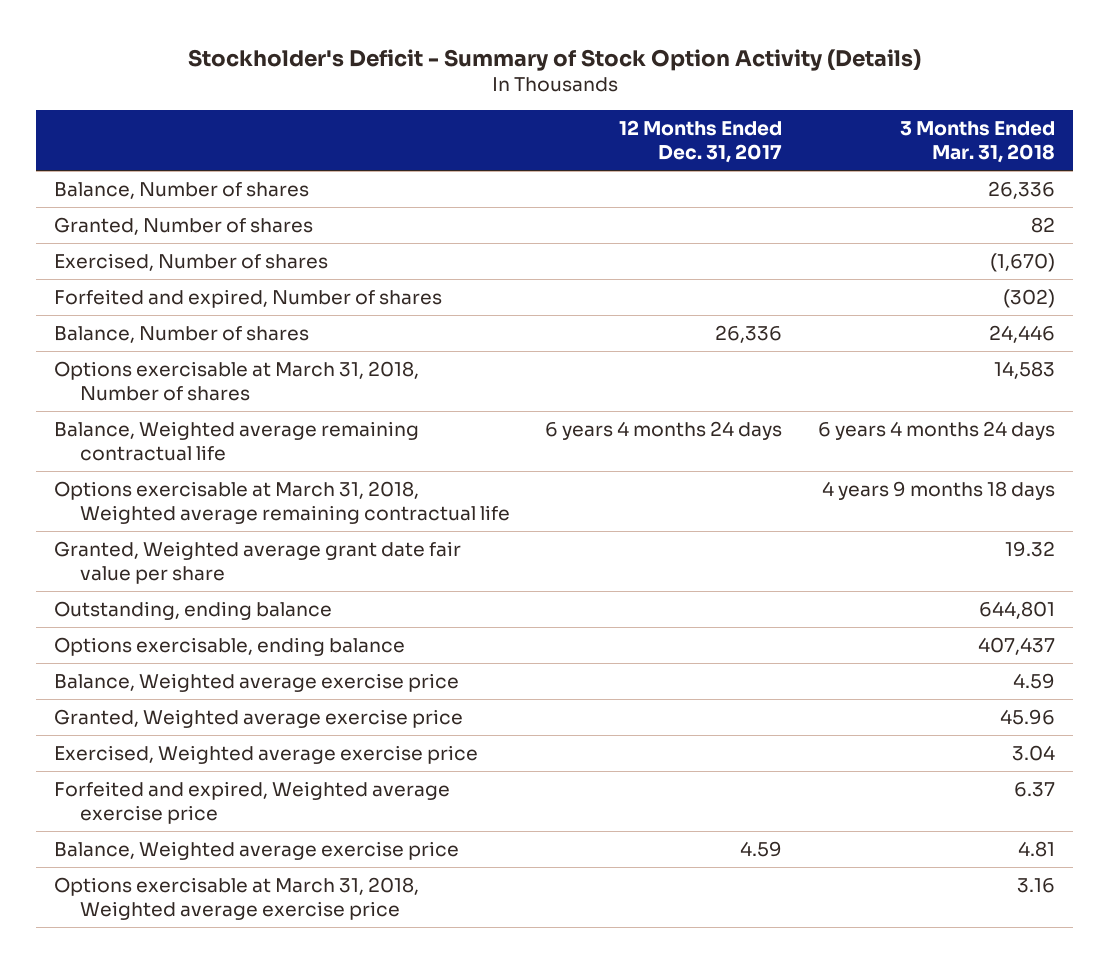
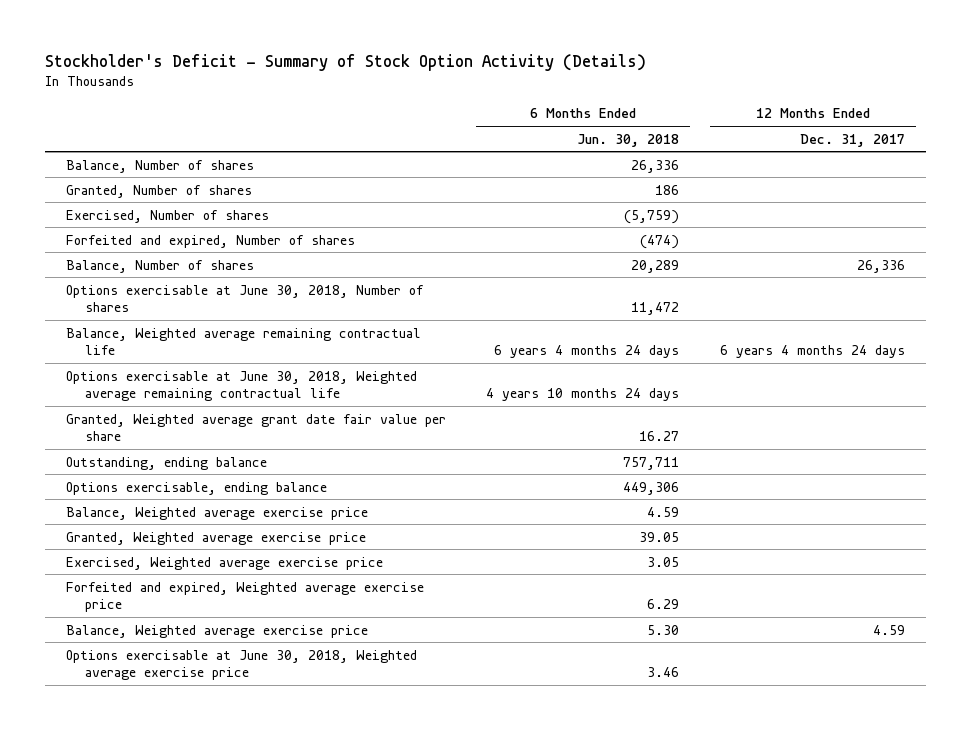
- | 12 Months Ended Dec. 31, 2017 | 3 Months Ended Mar. 31, 2018
+ | 6 Months Ended Jun. 30, 2018 | 12 Months Ended Dec. 31, 2017
- Options exercisable at March 31, 2018, Number of shares | | 14,583
+ Options exercisable at June 30, 2018, Number of shares | 11,472 |
- Options exercisable at March 31, 2018, Weighted average remaining contractual life | | 4 years 9 months 18 days
+ Options exercisable at June 30, 2018, Weighted average remaining contractual life | 4 years 10 months 24 days |
- Options exercisable at March 31, 2018, Weighted average exercise price | | 3.16
+ Options exercisable at June 30, 2018, Weighted average exercise price | 3.46 |

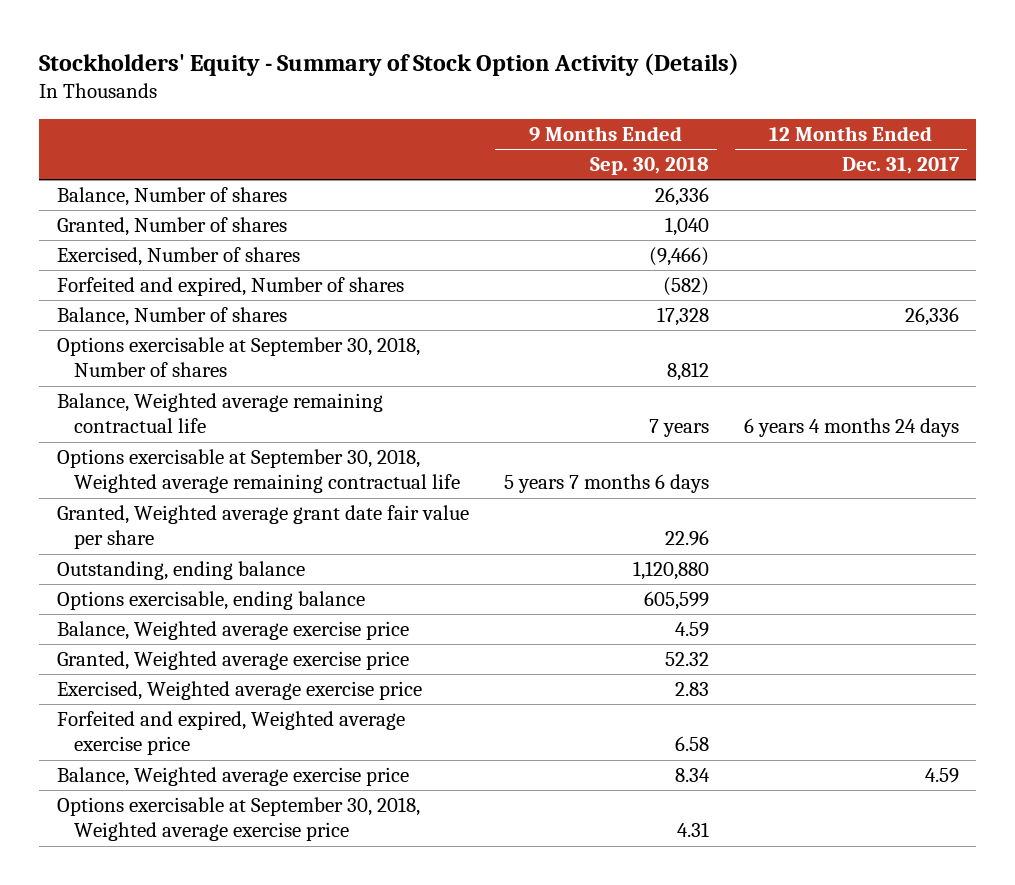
- Stockholder's Deficit - Summary of Stock Option Activity (Details)
+ Stockholders' Equity - Summary of Stock Option Activity (Details)
- | 6 Months Ended Jun. 30, 2018 | 12 Months Ended Dec. 31, 2017
+ | 9 Months Ended Sep. 30, 2018 | 12 Months Ended Dec. 31, 2017
- Options exercisable at June 30, 2018, Number of shares | 11,472 |
+ Options exercisable at September 30, 2018, Number of shares | 8,812 |
- Options exercisable at June 30, 2018, Weighted average remaining contractual life | 4 years 10 months 24 days |
+ Options exercisable at September 30, 2018, Weighted average remaining contractual life | 5 years 7 months 6 days |
- Options exercisable at June 30, 2018, Weighted average exercise price | 3.46 |
+ Options exercisable at September 30, 2018, Weighted average exercise price | 4.31 |

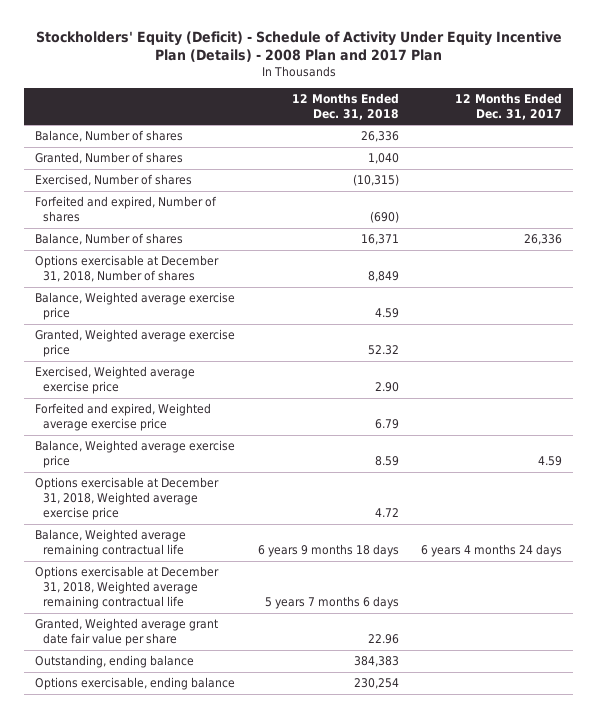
- Stockholders' Equity - Summary of Stock Option Activity (Details)
+ Stockholders' Equity (Deficit) - Schedule of Activity Under Equity Incentive Plan (Details) - 2008 Plan and 2017 Plan
- | 9 Months Ended Sep. 30, 2018 | 12 Months Ended Dec. 31, 2017
+ | 12 Months Ended Dec. 31, 2018 | 12 Months Ended Dec. 31, 2017
- Options exercisable at September 30, 2018, Number of shares | 8,812 |
- Options exercisable at September 30, 2018, Weighted average remaining contractual life | 5 years 7 months 6 days |
+ Options exercisable at December 31, 2018, Number of shares | 8,849 |
- Options exercisable at September 30, 2018, Weighted average exercise price | 4.31 |
+ Options exercisable at December 31, 2018, Weighted average exercise price | 4.72 |
moved down: Balance, Weighted average remaining contractual life | 6 years 9 months 18 days | 6 years 4 months 24 days
+ Options exercisable at December 31, 2018, Weighted average remaining contractual life | 5 years 7 months 6 days |
moved down: Granted, Weighted average grant date fair value per share | 22.96 |
moved down: Outstanding, ending balance | 384,383 |
moved down: Options exercisable, ending balance | 230,254 |

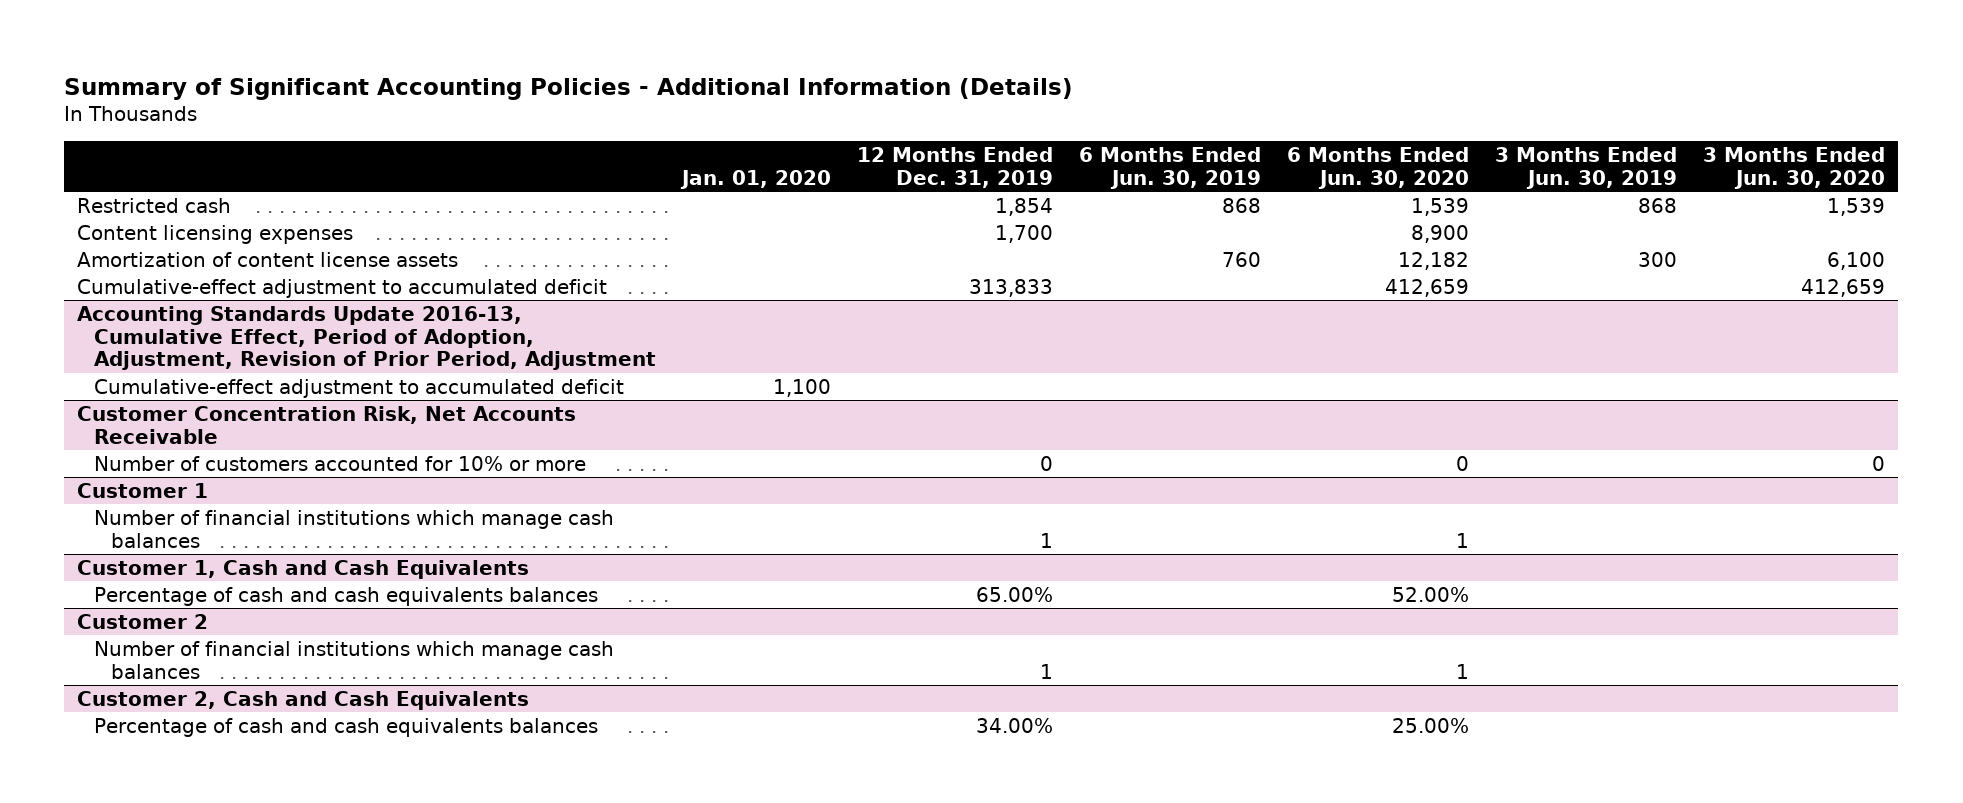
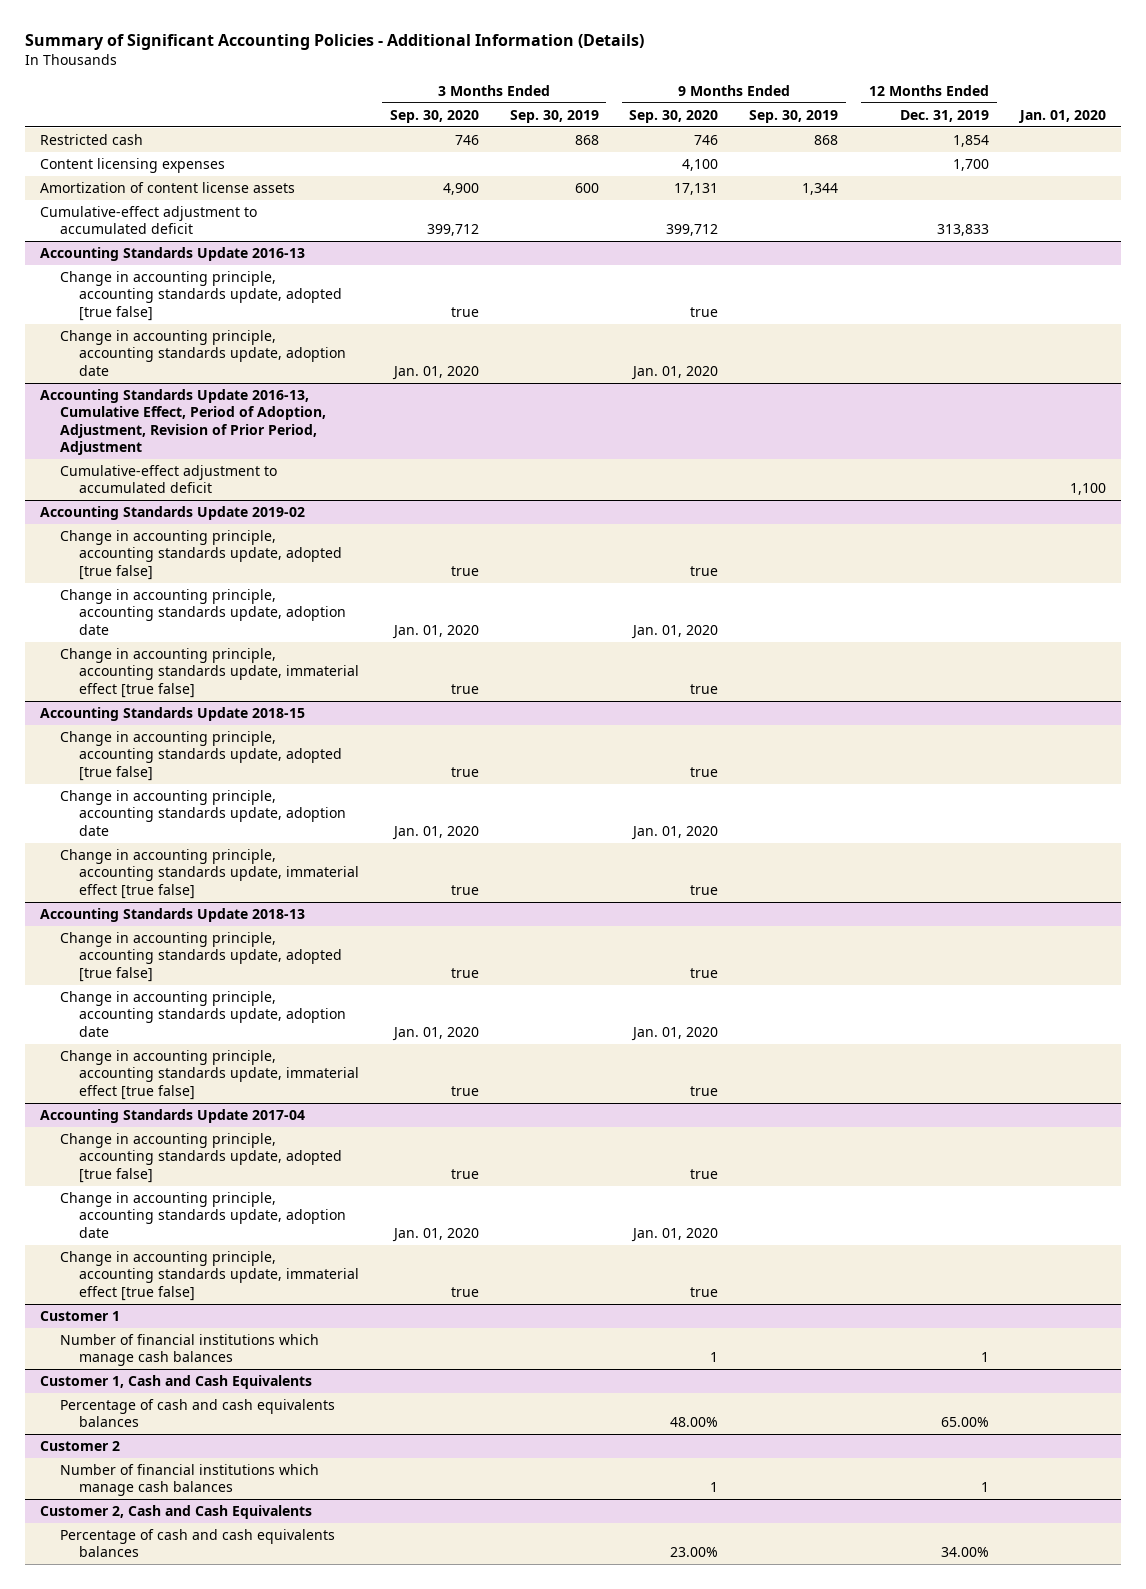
- | Jan. 01, 2020 | 12 Months Ended Dec. 31, 2019 | 6 Months Ended Jun. 30, 2019 | 6 Months Ended Jun. 30, 2020 | 3 Months Ended Jun. 30, 2019 | 3 Months Ended Jun. 30, 2020
+ | 3 Months Ended Sep. 30, 2020 | 3 Months Ended Sep. 30, 2019 | 9 Months Ended Sep. 30, 2020 | 9 Months Ended Sep. 30, 2019 | 12 Months Ended Dec. 31, 2019 | Jan. 01, 2020
+ Accounting Standards Update 2016-13
+ Change in accounting principle, accounting standards update, adopted [true false] | true | | true | | |
+ Change in accounting principle, accounting standards update, adoption date | Jan. 01, 2020 | | Jan. 01, 2020 | | |
- Customer Concentration Risk, Net Accounts Receivable
- Number of customers accounted for 10% or more | | 0 | | 0 | | 0
+ Accounting Standards Update 2019-02
+ Change in accounting principle, accounting standards update, adopted [true false] | true | | true | | |
+ Change in accounting principle, accounting standards update, adoption date | Jan. 01, 2020 | | Jan. 01, 2020 | | |
+ Change in accounting principle, accounting standards update, immaterial effect [true false] | true | | true | | |
+ Accounting Standards Update 2018-15
+ Change in accounting principle, accounting standards update, adopted [true false] | true | | true | | |
+ Change in accounting principle, accounting standards update, adoption date | Jan. 01, 2020 | | Jan. 01, 2020 | | |
+ Change in accounting principle, accounting standards update, immaterial effect [true false] | true | | true | | |
+ Accounting Standards Update 2018-13
+ Change in accounting principle, accounting standards update, adopted [true false] | true | | true | | |
+ Change in accounting principle, accounting standards update, adoption date | Jan. 01, 2020 | | Jan. 01, 2020 | | |
+ Change in accounting principle, accounting standards update, immaterial effect [true false] | true | | true | | |
+ Accounting Standards Update 2017-04
+ Change in accounting principle, accounting standards update, adopted [true false] | true | | true | | |
+ Change in accounting principle, accounting standards update, adoption date | Jan. 01, 2020 | | Jan. 01, 2020 | | |
+ Change in accounting principle, accounting standards update, immaterial effect [true false] | true | | true | | |

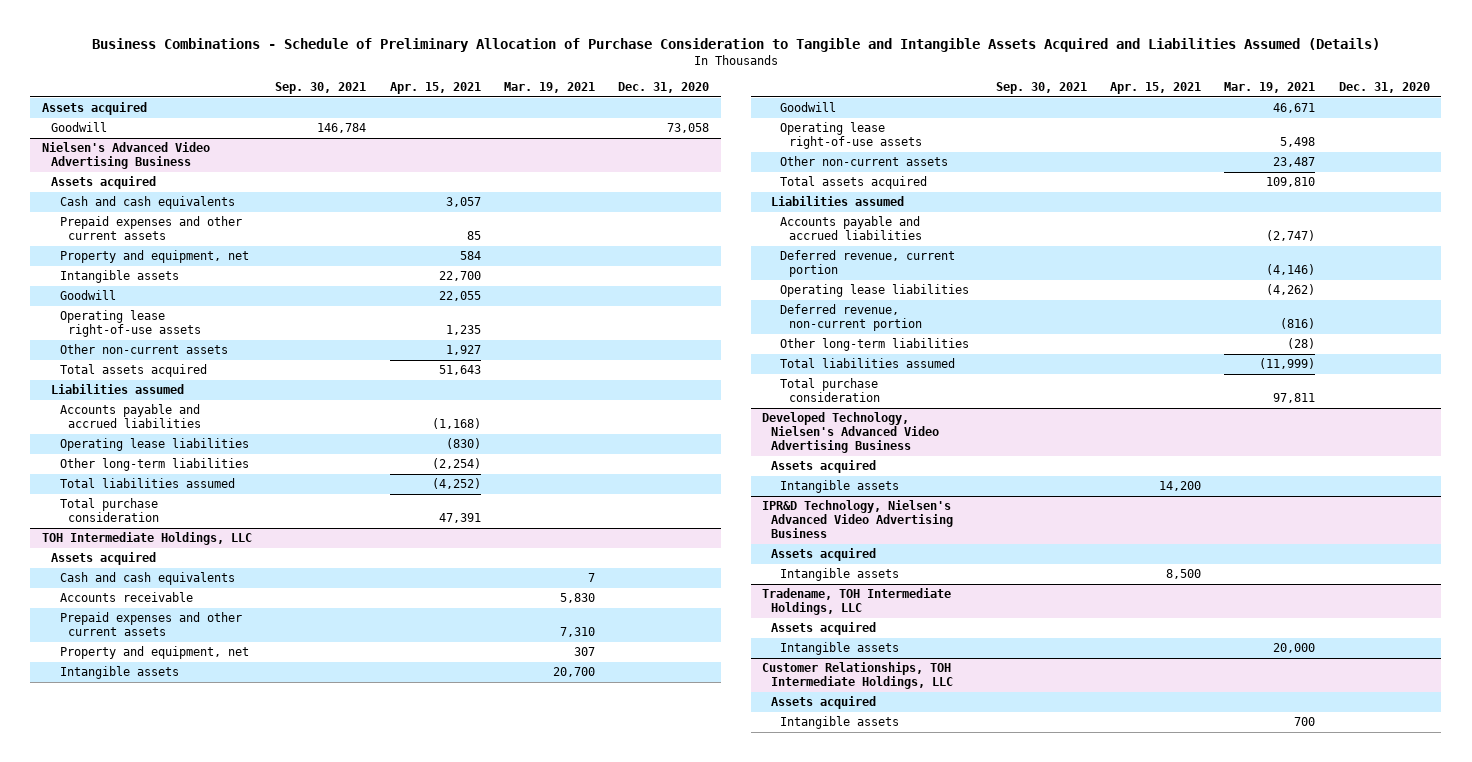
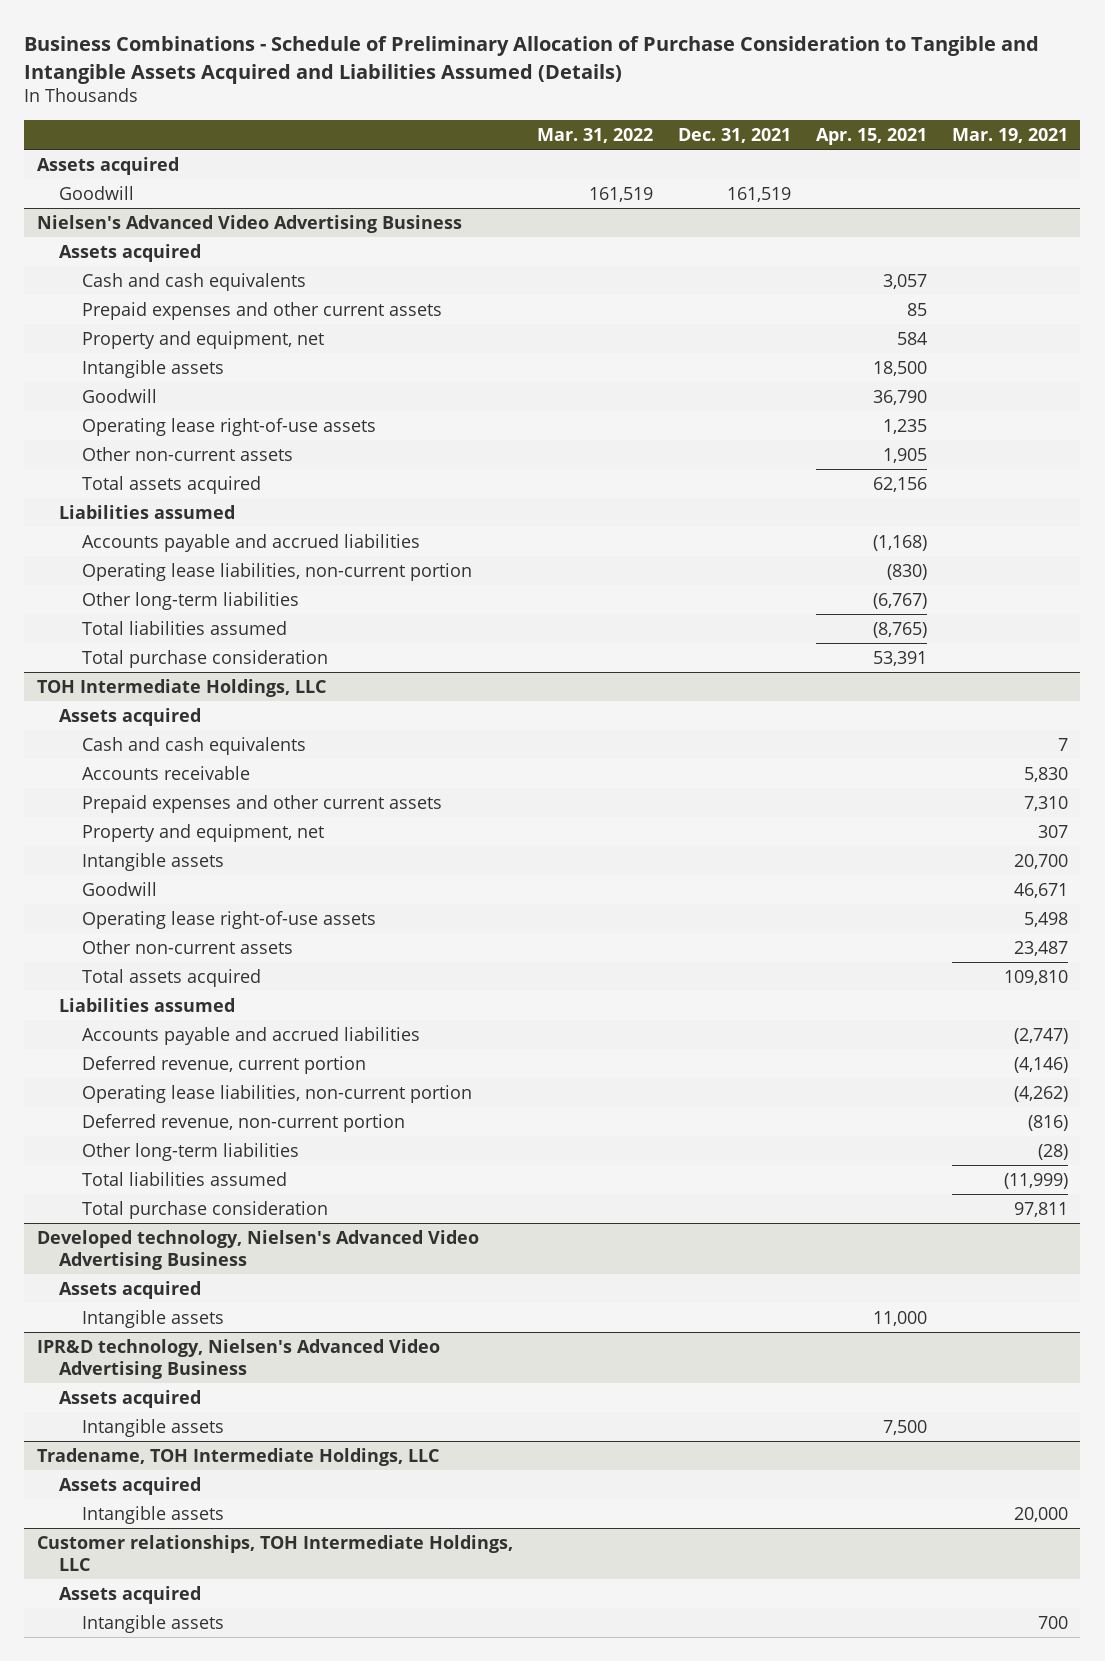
- | Sep. 30, 2021 | Apr. 15, 2021 | Mar. 19, 2021 | Dec. 31, 2020
+ | Mar. 31, 2022 | Dec. 31, 2021 | Apr. 15, 2021 | Mar. 19, 2021
@ Nielsen's Advanced Video Advertising Business
- Intangible assets | | 22,700 | |
- Goodwill | | 22,055 | |
+ Intangible assets | | | 18,500 |
+ Goodwill | | | 36,790 |
- Other non-current assets | | 1,927 | |
- Total assets acquired | | 51,643 | |
+ Other non-current assets | | | 1,905 |
+ Total assets acquired | | | 62,156 |
- Operating lease liabilities | | (830) | |
- Other long-term liabilities | | (2,254) | |
- Total liabilities assumed | | (4,252) | |
- Total purchase consideration | | 47,391 | |
+ Operating lease liabilities, non-current portion | | | (830) |
+ Other long-term liabilities | | | (6,767) |
+ Total liabilities assumed | | | (8,765) |
+ Total purchase consideration | | | 53,391 |
@ TOH Intermediate Holdings, LLC
- Operating lease liabilities | | | (4,262) |
+ Operating lease liabilities, non-current portion | | | | (4,262)
- Developed Technology, Nielsen's Advanced Video Advertising Business
+ Developed technology, Nielsen's Advanced Video Advertising Business
- Intangible assets | | 14,200 | |
- IPR&D Technology, Nielsen's Advanced Video Advertising Business
+ Intangible assets | | | 11,000 |
+ IPR&D technology, Nielsen's Advanced Video Advertising Business
- Intangible assets | | 8,500 | |
+ Intangible assets | | | 7,500 |
- Customer Relationships, TOH Intermediate Holdings, LLC
+ Customer relationships, TOH Intermediate Holdings, LLC

